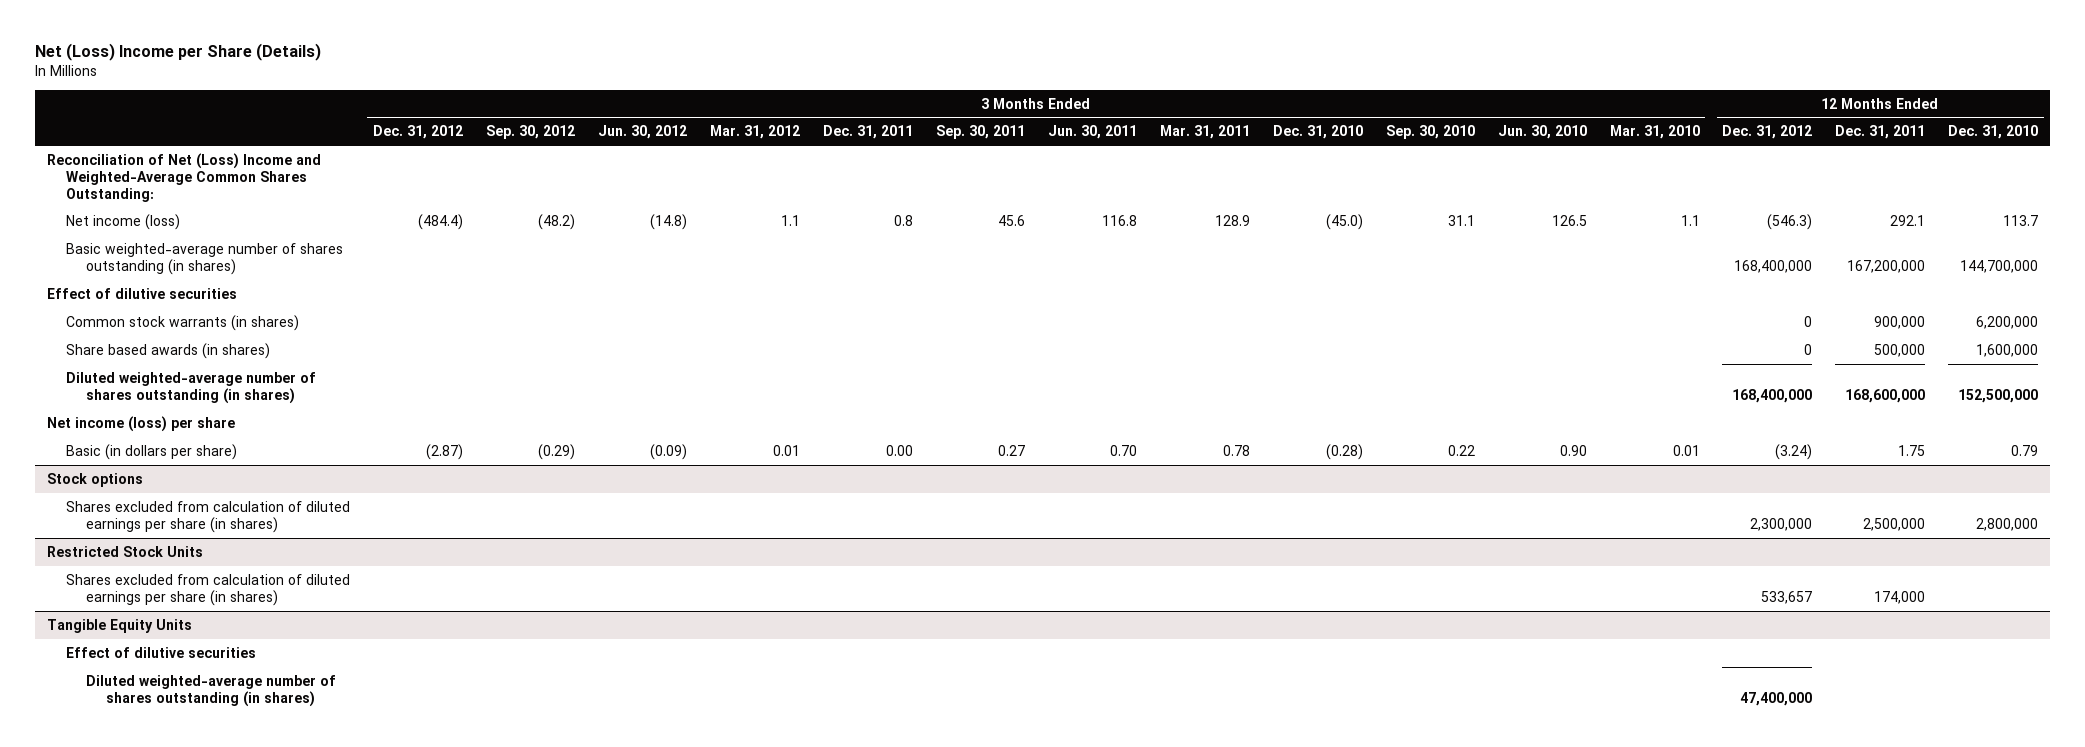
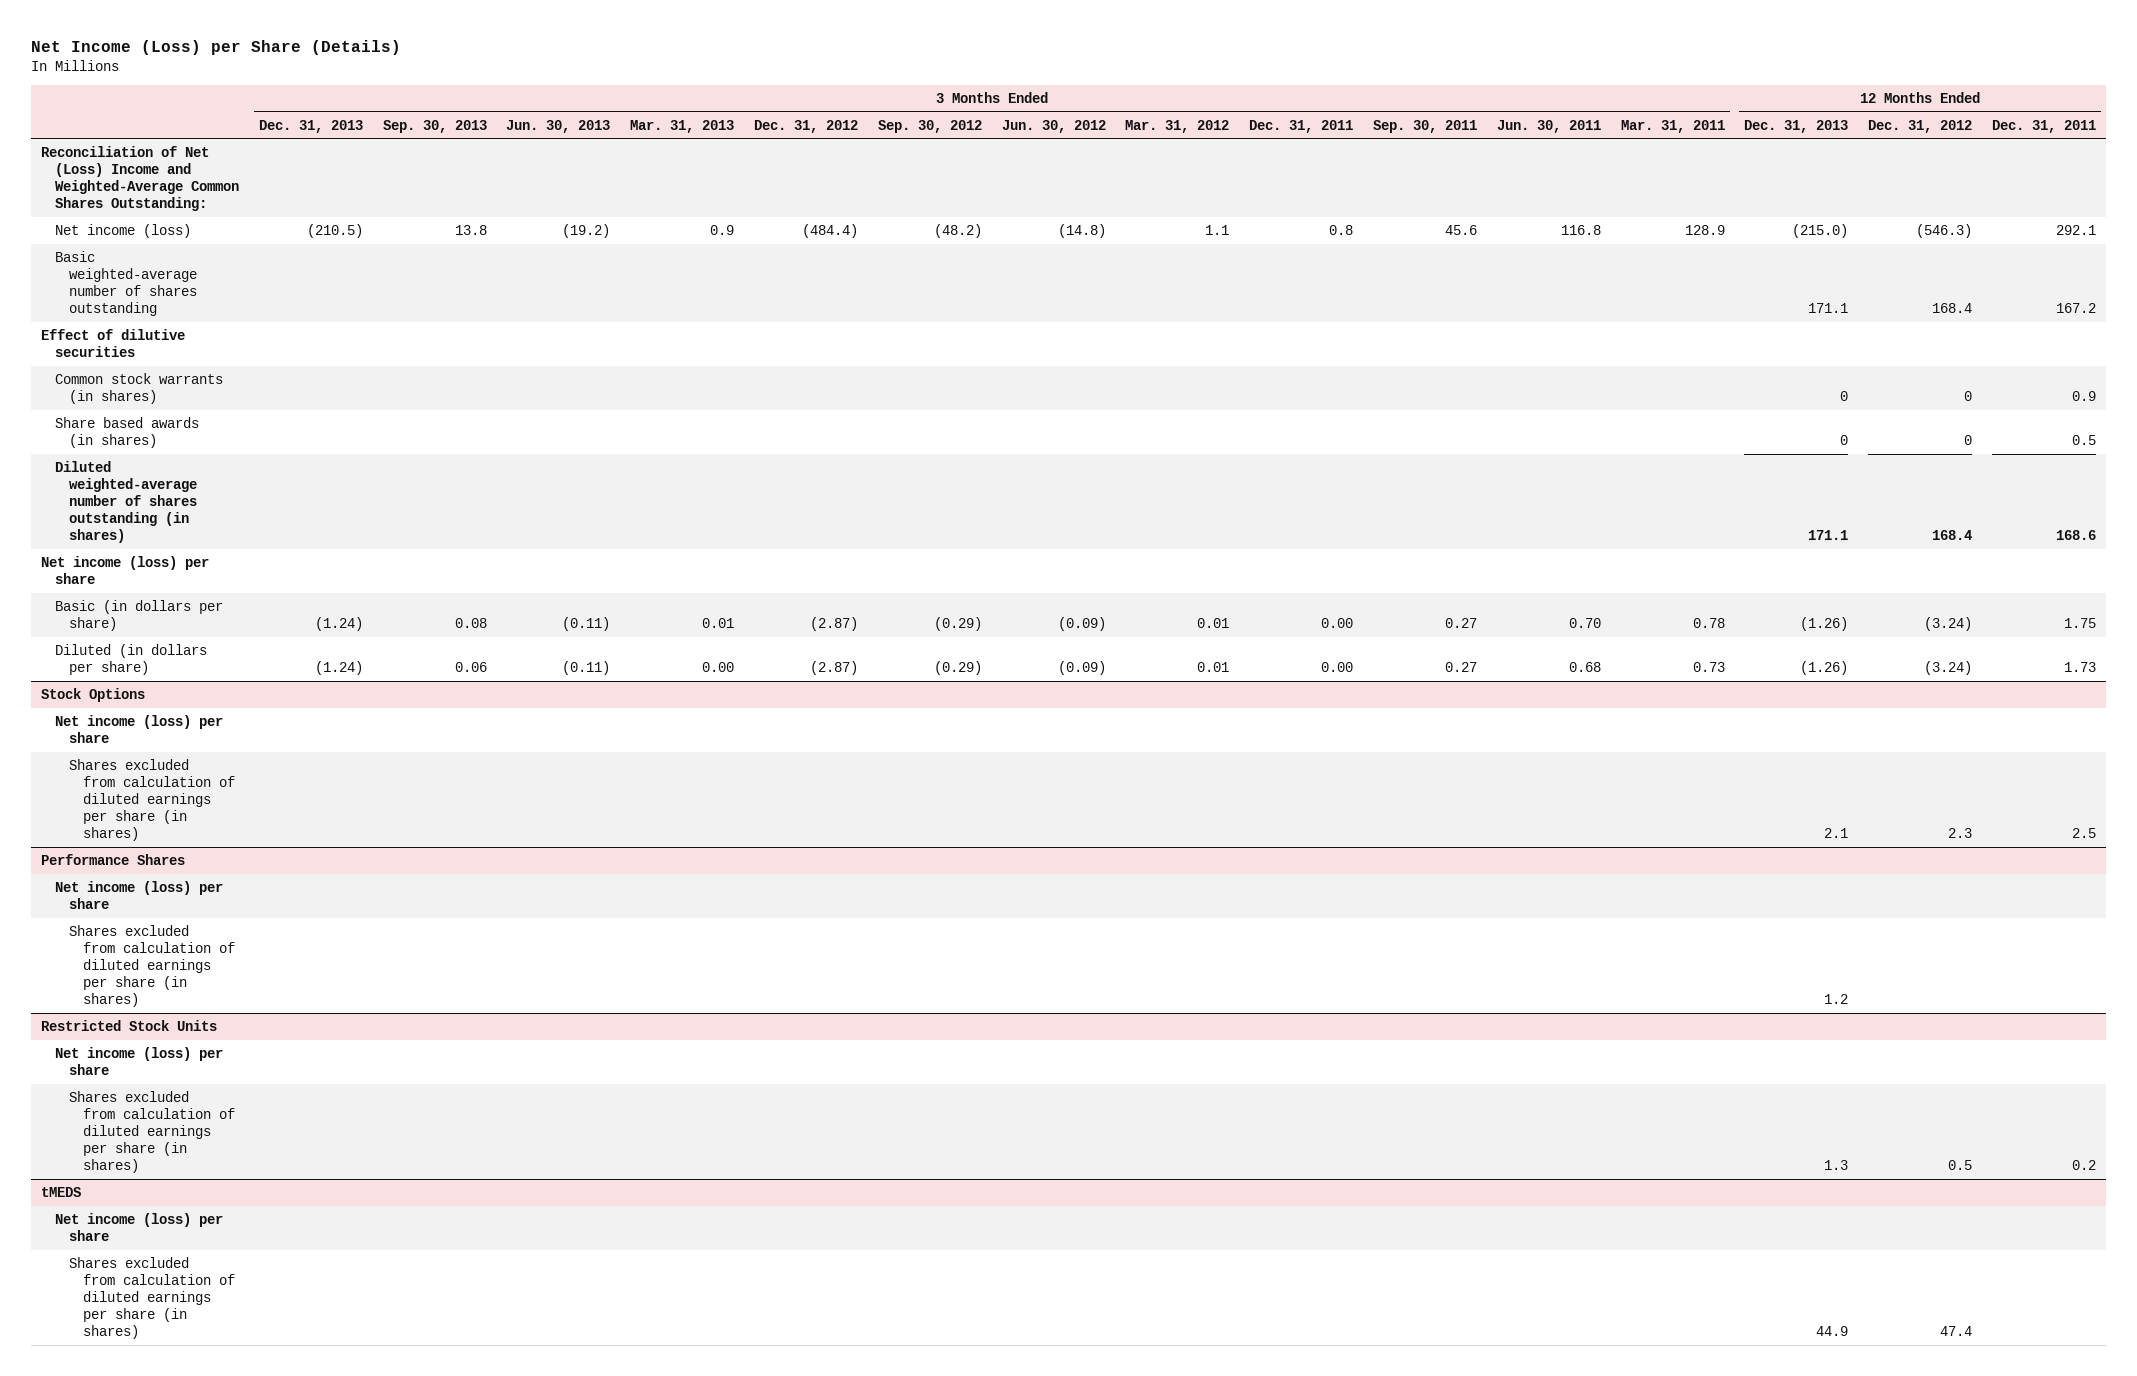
- Net (Loss) Income per Share (Details)
+ Net Income (Loss) per Share (Details)
- | 3 Months Ended Dec. 31, 2012 | 3 Months Ended Sep. 30, 2012 | 3 Months Ended Jun. 30, 2012 | 3 Months Ended Mar. 31, 2012 | 3 Months Ended Dec. 31, 2011 | 3 Months Ended Sep. 30, 2011 | 3 Months Ended Jun. 30, 2011 | 3 Months Ended Mar. 31, 2011 | 3 Months Ended Dec. 31, 2010 | 3 Months Ended Sep. 30, 2010 | 3 Months Ended Jun. 30, 2010 | 3 Months Ended Mar. 31, 2010 | 12 Months Ended Dec. 31, 2012 | 12 Months Ended Dec. 31, 2011 | 12 Months Ended Dec. 31, 2010
+ | 3 Months Ended Dec. 31, 2013 | 3 Months Ended Sep. 30, 2013 | 3 Months Ended Jun. 30, 2013 | 3 Months Ended Mar. 31, 2013 | 3 Months Ended Dec. 31, 2012 | 3 Months Ended Sep. 30, 2012 | 3 Months Ended Jun. 30, 2012 | 3 Months Ended Mar. 31, 2012 | 3 Months Ended Dec. 31, 2011 | 3 Months Ended Sep. 30, 2011 | 3 Months Ended Jun. 30, 2011 | 3 Months Ended Mar. 31, 2011 | 12 Months Ended Dec. 31, 2013 | 12 Months Ended Dec. 31, 2012 | 12 Months Ended Dec. 31, 2011
- Basic weighted-average number of shares outstanding (in shares) | | | | | | | | | | | | | 168,400,000 | 167,200,000 | 144,700,000
+ Basic weighted-average number of shares outstanding | | | | | | | | | | | | | 171.1 | 168.4 | 167.2
- Common stock warrants (in shares) | | | | | | | | | | | | | 0 | 900,000 | 6,200,000
- Share based awards (in shares) | | | | | | | | | | | | | 0 | 500,000 | 1,600,000
- Diluted weighted-average number of shares outstanding (in shares) | | | | | | | | | | | | | 168,400,000 | 168,600,000 | 152,500,000
+ Common stock warrants (in shares) | | | | | | | | | | | | | 0 | 0 | 0.9
+ Share based awards (in shares) | | | | | | | | | | | | | 0 | 0 | 0.5
+ Diluted weighted-average number of shares outstanding (in shares) | | | | | | | | | | | | | 171.1 | 168.4 | 168.6
- Stock options
- Shares excluded from calculation of diluted earnings per share (in shares) | | | | | | | | | | | | | 2,300,000 | 2,500,000 | 2,800,000
+ Diluted (in dollars per share) | (1.24) | 0.06 | (0.11) | 0.00 | (2.87) | (0.29) | (0.09) | 0.01 | 0.00 | 0.27 | 0.68 | 0.73 | (1.26) | (3.24) | 1.73
+ Stock Options
+ Net income (loss) per share
+ Shares excluded from calculation of diluted earnings per share (in shares) | | | | | | | | | | | | | 2.1 | 2.3 | 2.5
+ Performance Shares
+ Net income (loss) per share
+ Shares excluded from calculation of diluted earnings per share (in shares) | | | | | | | | | | | | | 1.2 | |
@ Restricted Stock Units
- Shares excluded from calculation of diluted earnings per share (in shares) | | | | | | | | | | | | | 533,657 | 174,000 |
- Tangible Equity Units
- Effect of dilutive securities
- Diluted weighted-average number of shares outstanding (in shares) | | | | | | | | | | | | | 47,400,000 | |
@ Restricted Stock Units
+ Net income (loss) per share
+ Shares excluded from calculation of diluted earnings per share (in shares) | | | | | | | | | | | | | 1.3 | 0.5 | 0.2
+ tMEDS
+ Net income (loss) per share
+ Shares excluded from calculation of diluted earnings per share (in shares) | | | | | | | | | | | | | 44.9 | 47.4 |

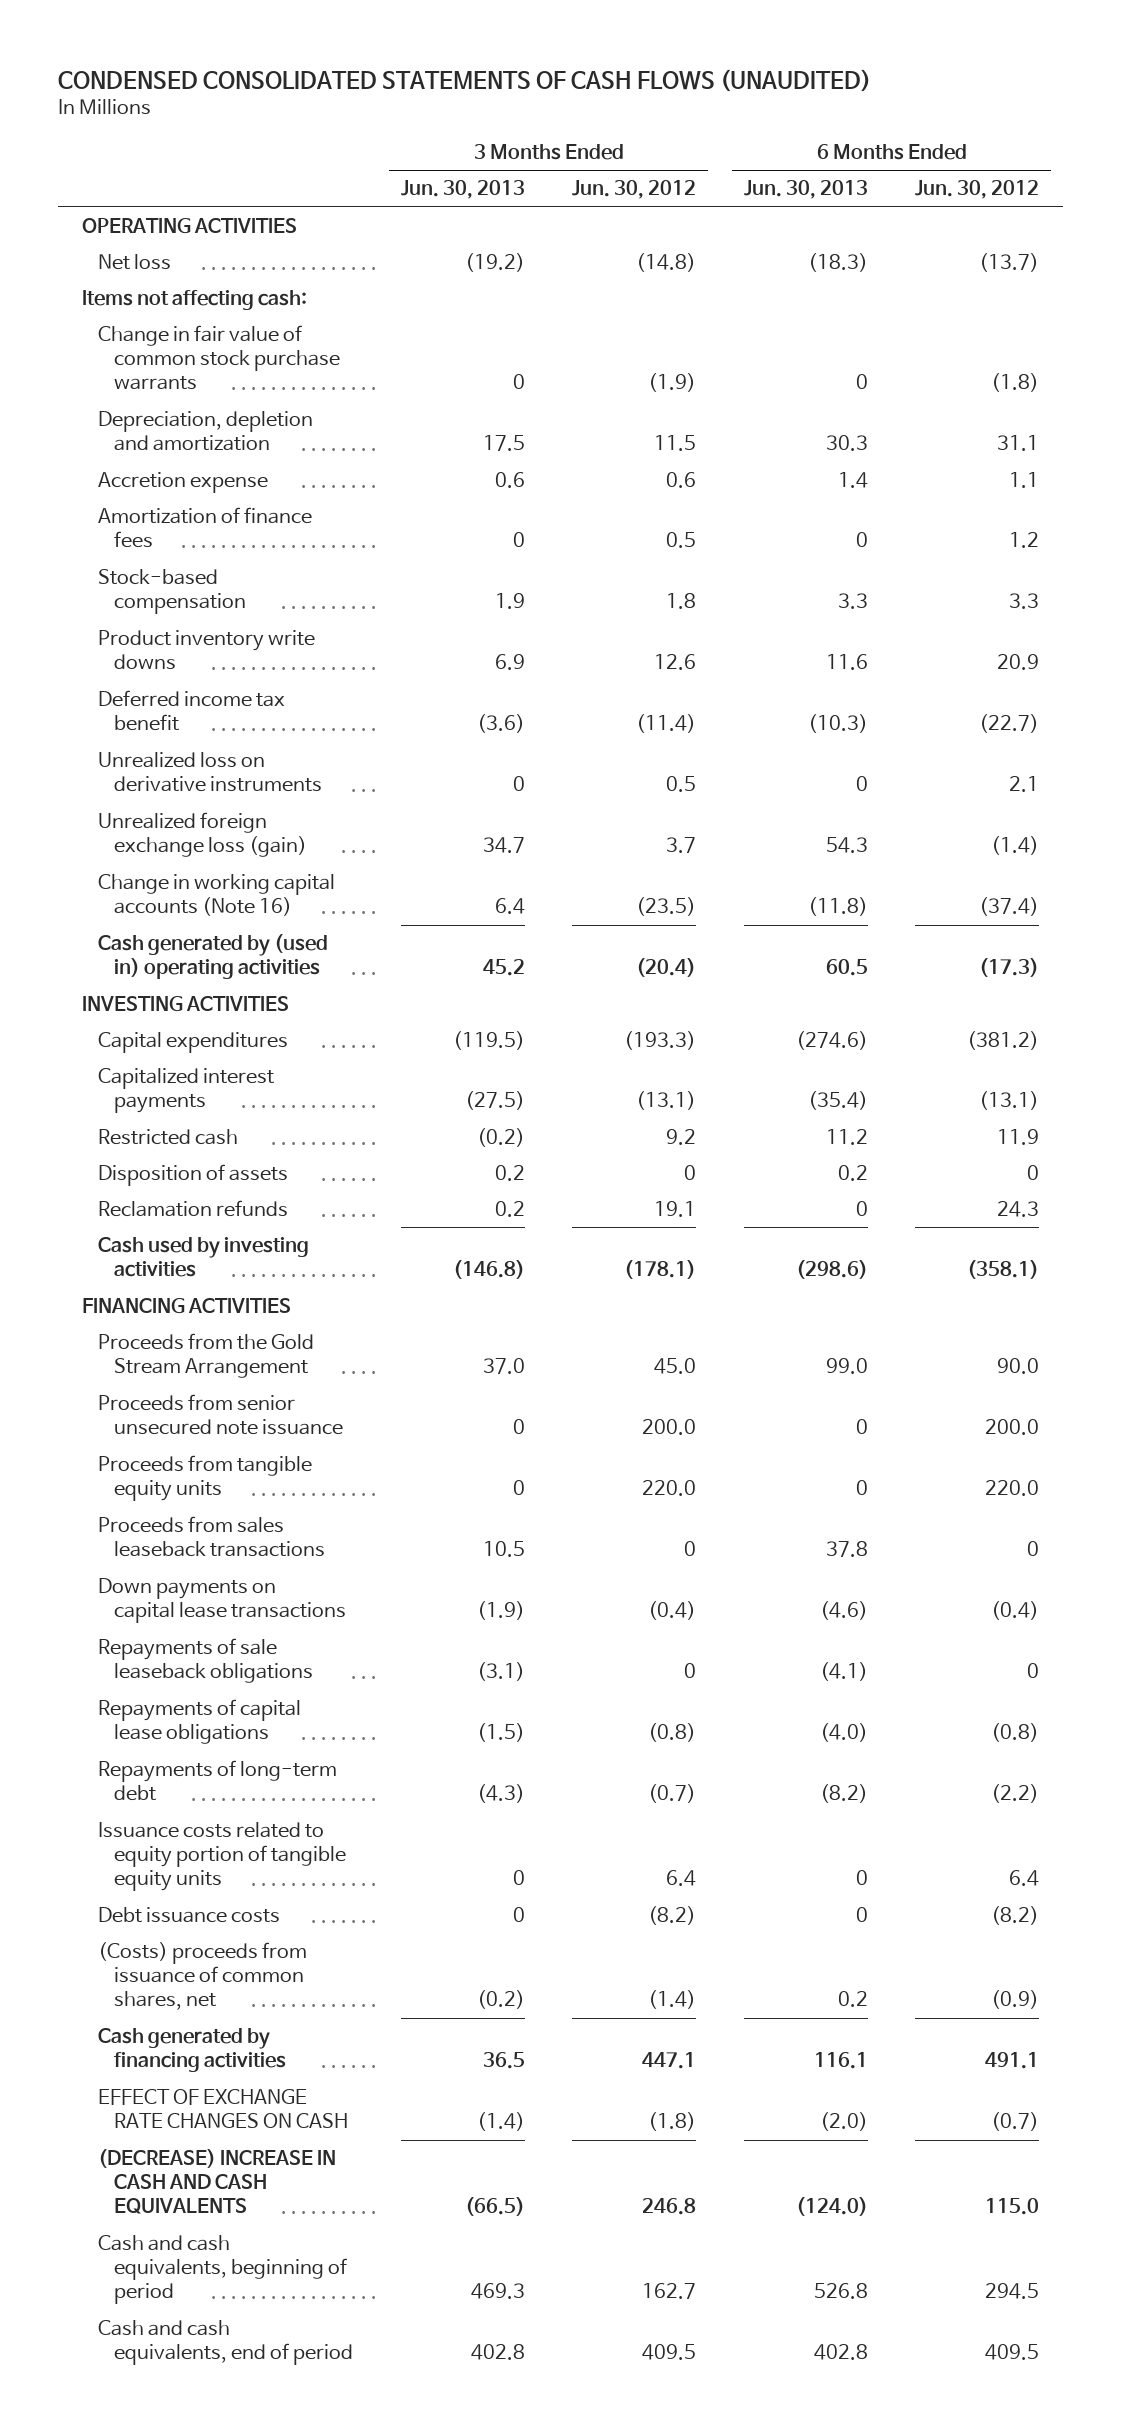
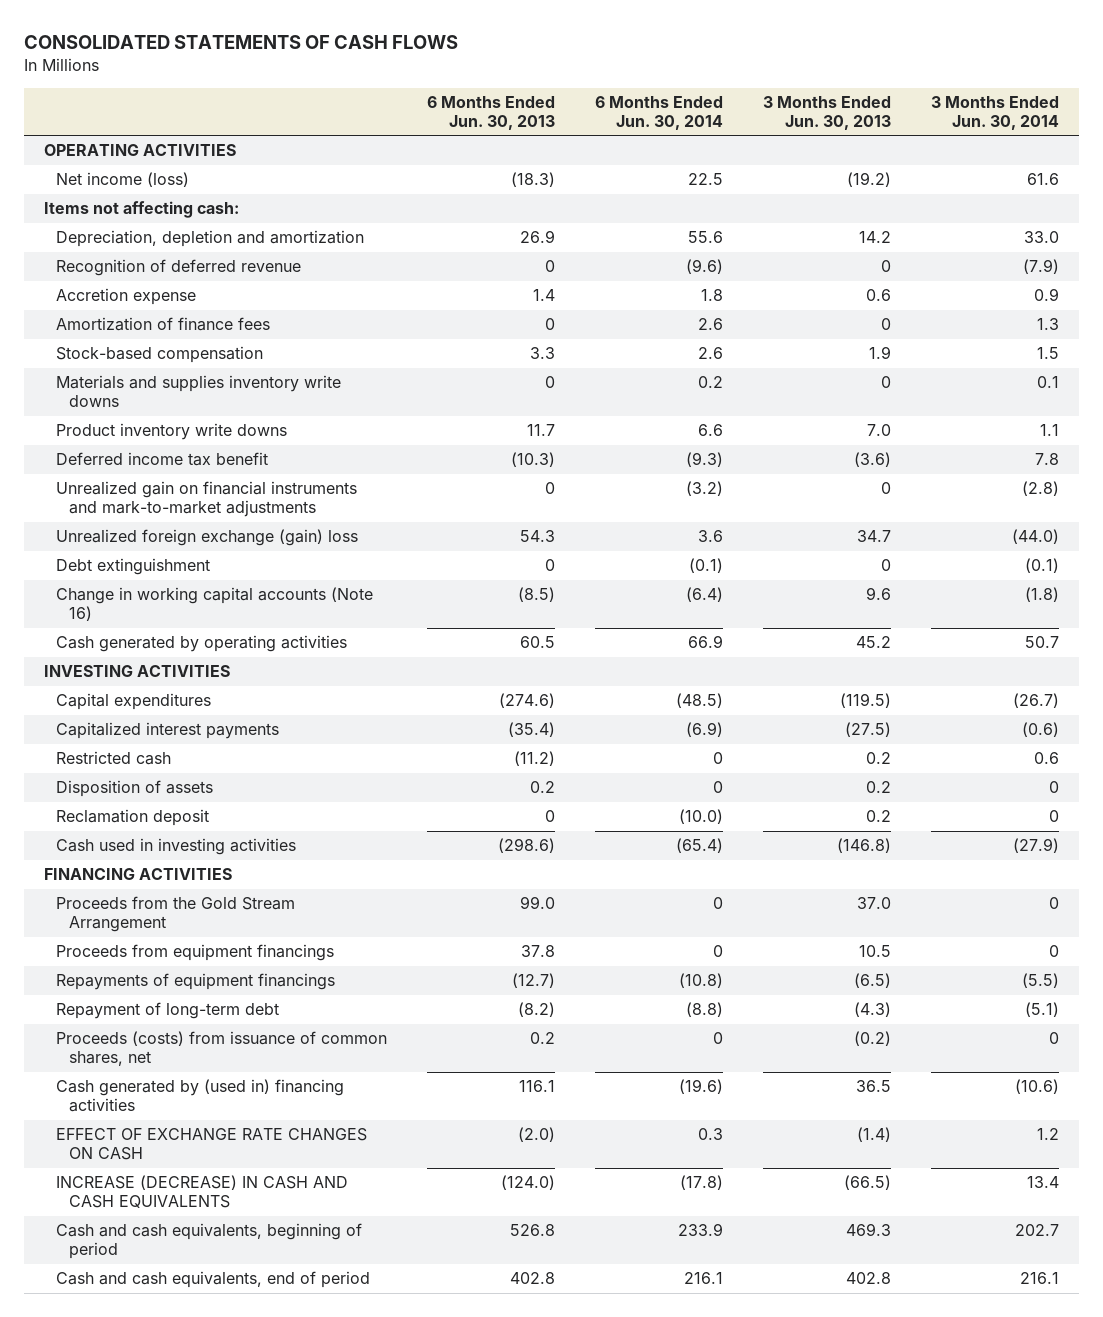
- CONDENSED CONSOLIDATED STATEMENTS OF CASH FLOWS (UNAUDITED)
+ CONSOLIDATED STATEMENTS OF CASH FLOWS
- | 3 Months Ended Jun. 30, 2013 | 3 Months Ended Jun. 30, 2012 | 6 Months Ended Jun. 30, 2013 | 6 Months Ended Jun. 30, 2012
+ | 6 Months Ended Jun. 30, 2013 | 6 Months Ended Jun. 30, 2014 | 3 Months Ended Jun. 30, 2013 | 3 Months Ended Jun. 30, 2014
- Net loss | (19.2) | (14.8) | (18.3) | (13.7)
+ Net income (loss) | (18.3) | 22.5 | (19.2) | 61.6
- Change in fair value of common stock purchase warrants | 0 | (1.9) | 0 | (1.8)
- Depreciation, depletion and amortization | 17.5 | 11.5 | 30.3 | 31.1
+ Depreciation, depletion and amortization | 26.9 | 55.6 | 14.2 | 33.0
+ Recognition of deferred revenue | 0 | (9.6) | 0 | (7.9)
- Product inventory write downs | 6.9 | 12.6 | 11.6 | 20.9
+ Materials and supplies inventory write downs | 0 | 0.2 | 0 | 0.1
+ Product inventory write downs | 11.7 | 6.6 | 7.0 | 1.1
- Unrealized loss on derivative instruments | 0 | 0.5 | 0 | 2.1
- Unrealized foreign exchange loss (gain) | 34.7 | 3.7 | 54.3 | (1.4)
- Change in working capital accounts (Note 16) | 6.4 | (23.5) | (11.8) | (37.4)
- Cash generated by (used in) operating activities | 45.2 | (20.4) | 60.5 | (17.3)
+ Unrealized gain on financial instruments and mark-to-market adjustments | 0 | (3.2) | 0 | (2.8)
+ Unrealized foreign exchange (gain) loss | 54.3 | 3.6 | 34.7 | (44.0)
+ Debt extinguishment | 0 | (0.1) | 0 | (0.1)
+ Change in working capital accounts (Note 16) | (8.5) | (6.4) | 9.6 | (1.8)
+ Cash generated by operating activities | 60.5 | 66.9 | 45.2 | 50.7
- Restricted cash | (0.2) | 9.2 | 11.2 | 11.9
+ Restricted cash | (11.2) | 0 | 0.2 | 0.6
- Reclamation refunds | 0.2 | 19.1 | 0 | 24.3
- Cash used by investing activities | (146.8) | (178.1) | (298.6) | (358.1)
+ Reclamation deposit | 0 | (10.0) | 0.2 | 0
+ Cash used in investing activities | (298.6) | (65.4) | (146.8) | (27.9)
- Proceeds from senior unsecured note issuance | 0 | 200.0 | 0 | 200.0
- Proceeds from tangible equity units | 0 | 220.0 | 0 | 220.0
- Proceeds from sales leaseback transactions | 10.5 | 0 | 37.8 | 0
- Down payments on capital lease transactions | (1.9) | (0.4) | (4.6) | (0.4)
- Repayments of sale leaseback obligations | (3.1) | 0 | (4.1) | 0
- Repayments of capital lease obligations | (1.5) | (0.8) | (4.0) | (0.8)
- Repayments of long-term debt | (4.3) | (0.7) | (8.2) | (2.2)
- Issuance costs related to equity portion of tangible equity units | 0 | 6.4 | 0 | 6.4
- Debt issuance costs | 0 | (8.2) | 0 | (8.2)
- (Costs) proceeds from issuance of common shares, net | (0.2) | (1.4) | 0.2 | (0.9)
- Cash generated by financing activities | 36.5 | 447.1 | 116.1 | 491.1
+ Proceeds from equipment financings | 37.8 | 0 | 10.5 | 0
+ Repayments of equipment financings | (12.7) | (10.8) | (6.5) | (5.5)
+ Repayment of long-term debt | (8.2) | (8.8) | (4.3) | (5.1)
+ Proceeds (costs) from issuance of common shares, net | 0.2 | 0 | (0.2) | 0
+ Cash generated by (used in) financing activities | 116.1 | (19.6) | 36.5 | (10.6)
- (DECREASE) INCREASE IN CASH AND CASH EQUIVALENTS | (66.5) | 246.8 | (124.0) | 115.0
+ INCREASE (DECREASE) IN CASH AND CASH EQUIVALENTS | (124.0) | (17.8) | (66.5) | 13.4

